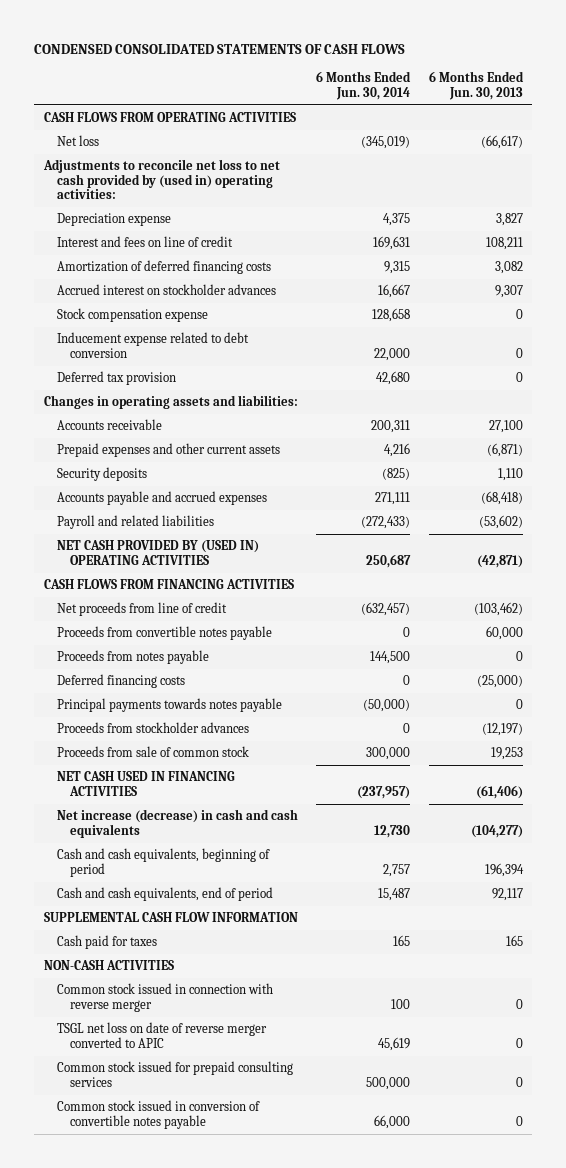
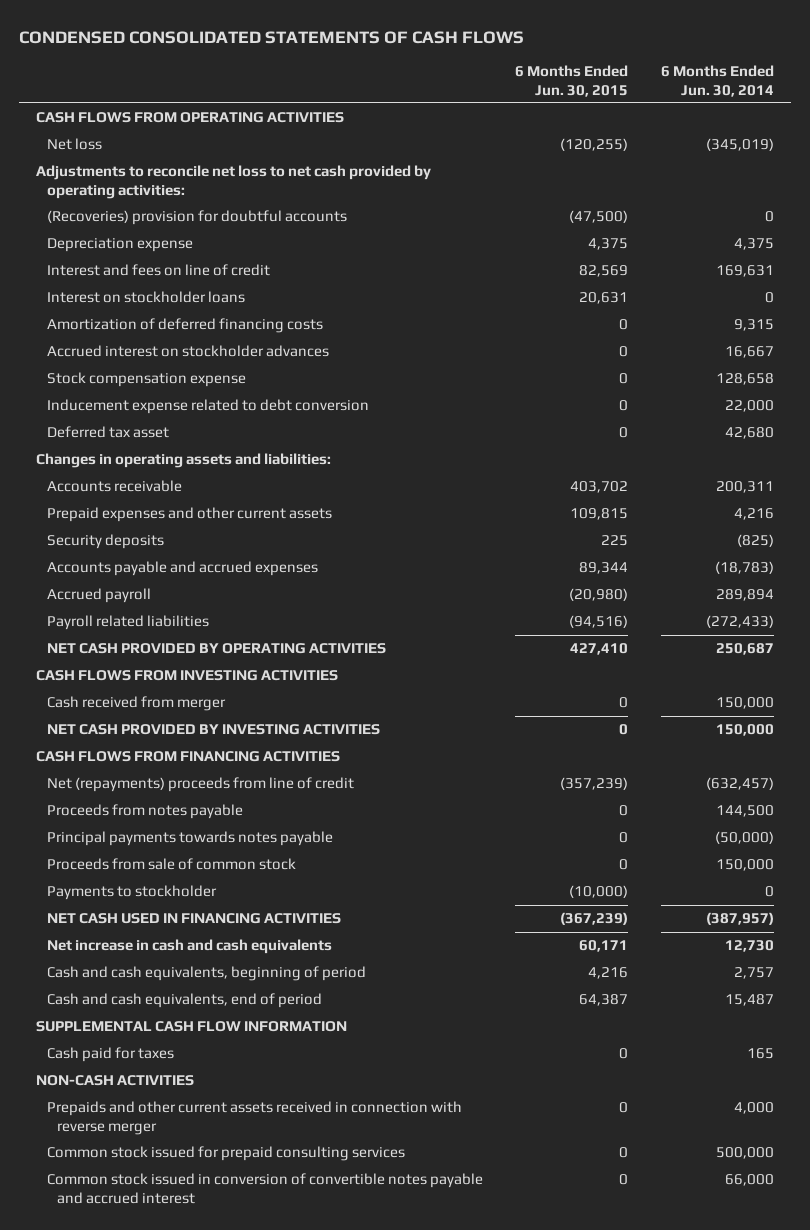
- | 6 Months Ended Jun. 30, 2014 | 6 Months Ended Jun. 30, 2013
+ | 6 Months Ended Jun. 30, 2015 | 6 Months Ended Jun. 30, 2014
- Adjustments to reconcile net loss to net cash provided by (used in) operating activities:
+ Adjustments to reconcile net loss to net cash provided by operating activities:
+ (Recoveries) provision for doubtful accounts | (47,500) | 0
+ Interest on stockholder loans | 20,631 | 0
- Deferred tax provision | 42,680 | 0
+ Deferred tax asset | 0 | 42,680
- Accounts payable and accrued expenses | 271,111 | (68,418)
- Payroll and related liabilities | (272,433) | (53,602)
- NET CASH PROVIDED BY (USED IN) OPERATING ACTIVITIES | 250,687 | (42,871)
+ Accounts payable and accrued expenses | 89,344 | (18,783)
+ Accrued payroll | (20,980) | 289,894
+ Payroll related liabilities | (94,516) | (272,433)
+ NET CASH PROVIDED BY OPERATING ACTIVITIES | 427,410 | 250,687
+ CASH FLOWS FROM INVESTING ACTIVITIES
+ Cash received from merger | 0 | 150,000
+ NET CASH PROVIDED BY INVESTING ACTIVITIES | 0 | 150,000
- Net proceeds from line of credit | (632,457) | (103,462)
- Proceeds from convertible notes payable | 0 | 60,000
+ Net (repayments) proceeds from line of credit | (357,239) | (632,457)
- Deferred financing costs | 0 | (25,000)
- Proceeds from stockholder advances | 0 | (12,197)
- Proceeds from sale of common stock | 300,000 | 19,253
- NET CASH USED IN FINANCING ACTIVITIES | (237,957) | (61,406)
- Net increase (decrease) in cash and cash equivalents | 12,730 | (104,277)
+ Proceeds from sale of common stock | 0 | 150,000
+ Payments to stockholder | (10,000) | 0
+ NET CASH USED IN FINANCING ACTIVITIES | (367,239) | (387,957)
+ Net increase in cash and cash equivalents | 60,171 | 12,730
- Common stock issued in connection with reverse merger | 100 | 0
- TSGL net loss on date of reverse merger converted to APIC | 45,619 | 0
+ Prepaids and other current assets received in connection with reverse merger | 0 | 4,000
- Common stock issued in conversion of convertible notes payable | 66,000 | 0
+ Common stock issued in conversion of convertible notes payable and accrued interest | 0 | 66,000

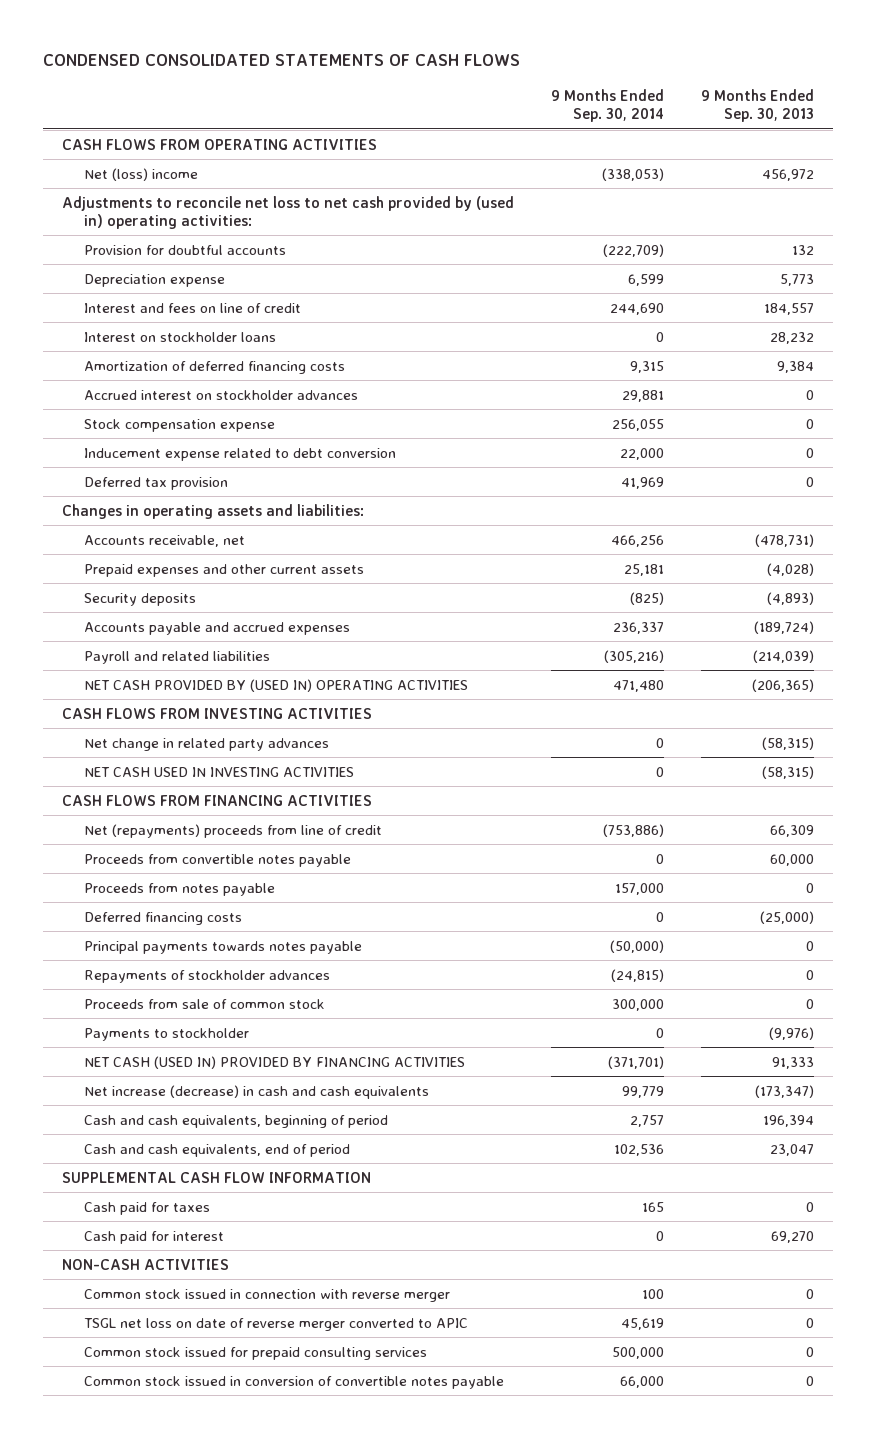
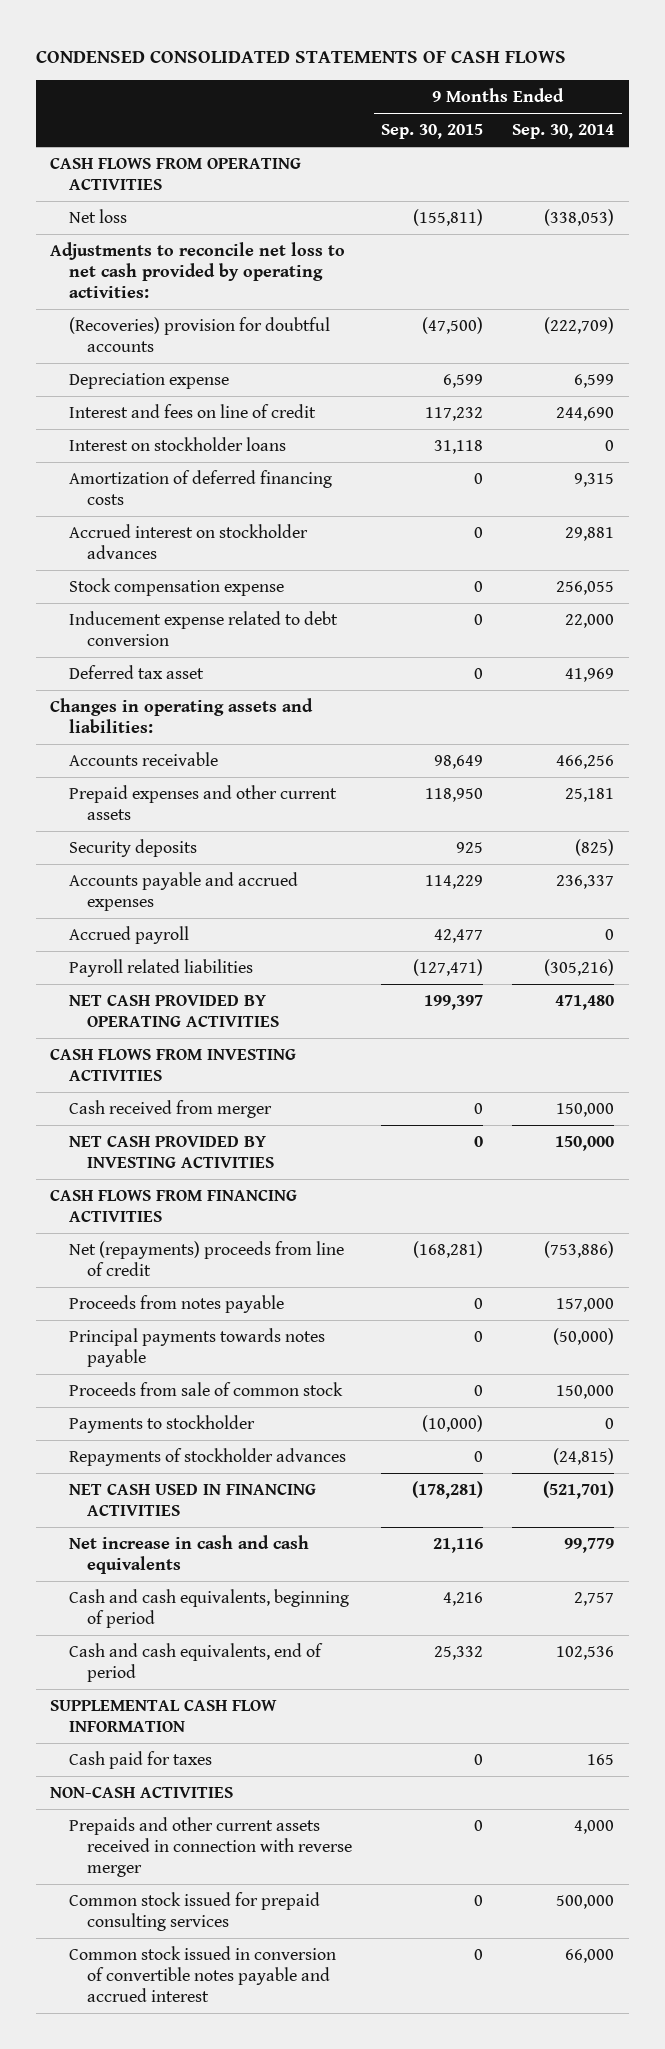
- | 9 Months Ended Sep. 30, 2014 | 9 Months Ended Sep. 30, 2013
+ | 9 Months Ended Sep. 30, 2015 | 9 Months Ended Sep. 30, 2014
- Net (loss) income | (338,053) | 456,972
- Adjustments to reconcile net loss to net cash provided by (used in) operating activities:
- Provision for doubtful accounts | (222,709) | 132
+ Net loss | (155,811) | (338,053)
+ Adjustments to reconcile net loss to net cash provided by operating activities:
+ (Recoveries) provision for doubtful accounts | (47,500) | (222,709)
- Deferred tax provision | 41,969 | 0
+ Deferred tax asset | 0 | 41,969
- Accounts receivable, net | 466,256 | (478,731)
+ Accounts receivable | 98,649 | 466,256
- Payroll and related liabilities | (305,216) | (214,039)
- NET CASH PROVIDED BY (USED IN) OPERATING ACTIVITIES | 471,480 | (206,365)
+ Accrued payroll | 42,477 | 0
+ Payroll related liabilities | (127,471) | (305,216)
+ NET CASH PROVIDED BY OPERATING ACTIVITIES | 199,397 | 471,480
- Net change in related party advances | 0 | (58,315)
- NET CASH USED IN INVESTING ACTIVITIES | 0 | (58,315)
+ Cash received from merger | 0 | 150,000
+ NET CASH PROVIDED BY INVESTING ACTIVITIES | 0 | 150,000
- Proceeds from convertible notes payable | 0 | 60,000
- Deferred financing costs | 0 | (25,000)
- Proceeds from sale of common stock | 300,000 | 0
+ Proceeds from sale of common stock | 0 | 150,000
- NET CASH (USED IN) PROVIDED BY FINANCING ACTIVITIES | (371,701) | 91,333
- Net increase (decrease) in cash and cash equivalents | 99,779 | (173,347)
moved down: Repayments of stockholder advances | 0 | (24,815)
+ NET CASH USED IN FINANCING ACTIVITIES | (178,281) | (521,701)
+ Net increase in cash and cash equivalents | 21,116 | 99,779
- Cash paid for interest | 0 | 69,270
- Common stock issued in connection with reverse merger | 100 | 0
- TSGL net loss on date of reverse merger converted to APIC | 45,619 | 0
+ Prepaids and other current assets received in connection with reverse merger | 0 | 4,000
- Common stock issued in conversion of convertible notes payable | 66,000 | 0
+ Common stock issued in conversion of convertible notes payable and accrued interest | 0 | 66,000

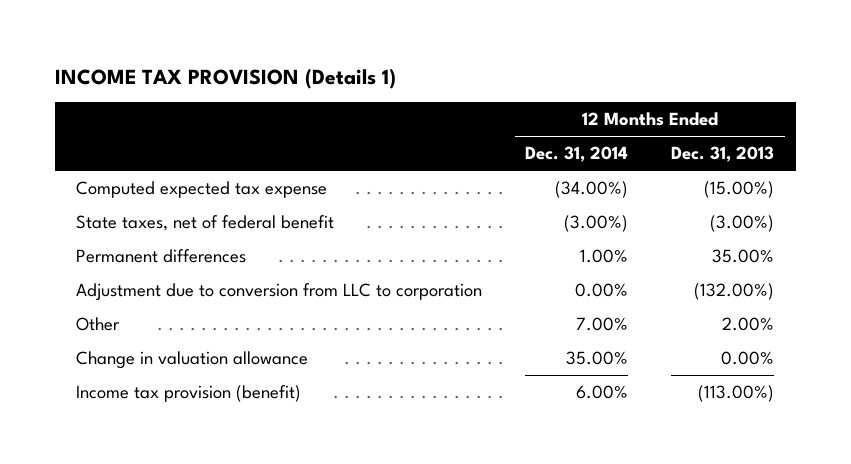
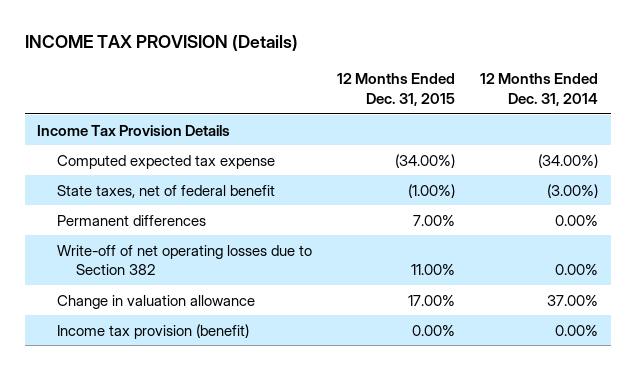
- INCOME TAX PROVISION (Details 1)
+ INCOME TAX PROVISION (Details)
- | 12 Months Ended Dec. 31, 2014 | 12 Months Ended Dec. 31, 2013
+ | 12 Months Ended Dec. 31, 2015 | 12 Months Ended Dec. 31, 2014
+ Income Tax Provision Details
- Permanent differences | 1.00% | 35.00%
- Adjustment due to conversion from LLC to corporation | 0.00% | (132.00%)
- Other | 7.00% | 2.00%
- Change in valuation allowance | 35.00% | 0.00%
- Income tax provision (benefit) | 6.00% | (113.00%)
+ Permanent differences | 7.00% | 0.00%
+ Write-off of net operating losses due to Section 382 | 11.00% | 0.00%
+ Change in valuation allowance | 17.00% | 37.00%
+ Income tax provision (benefit) | 0.00% | 0.00%

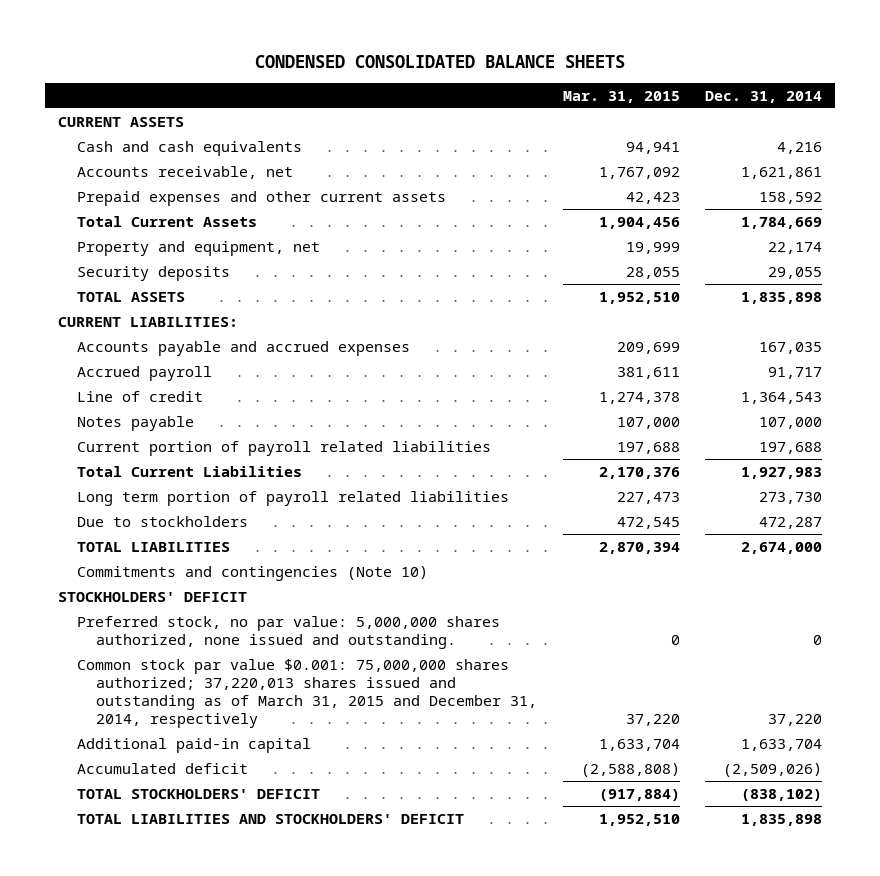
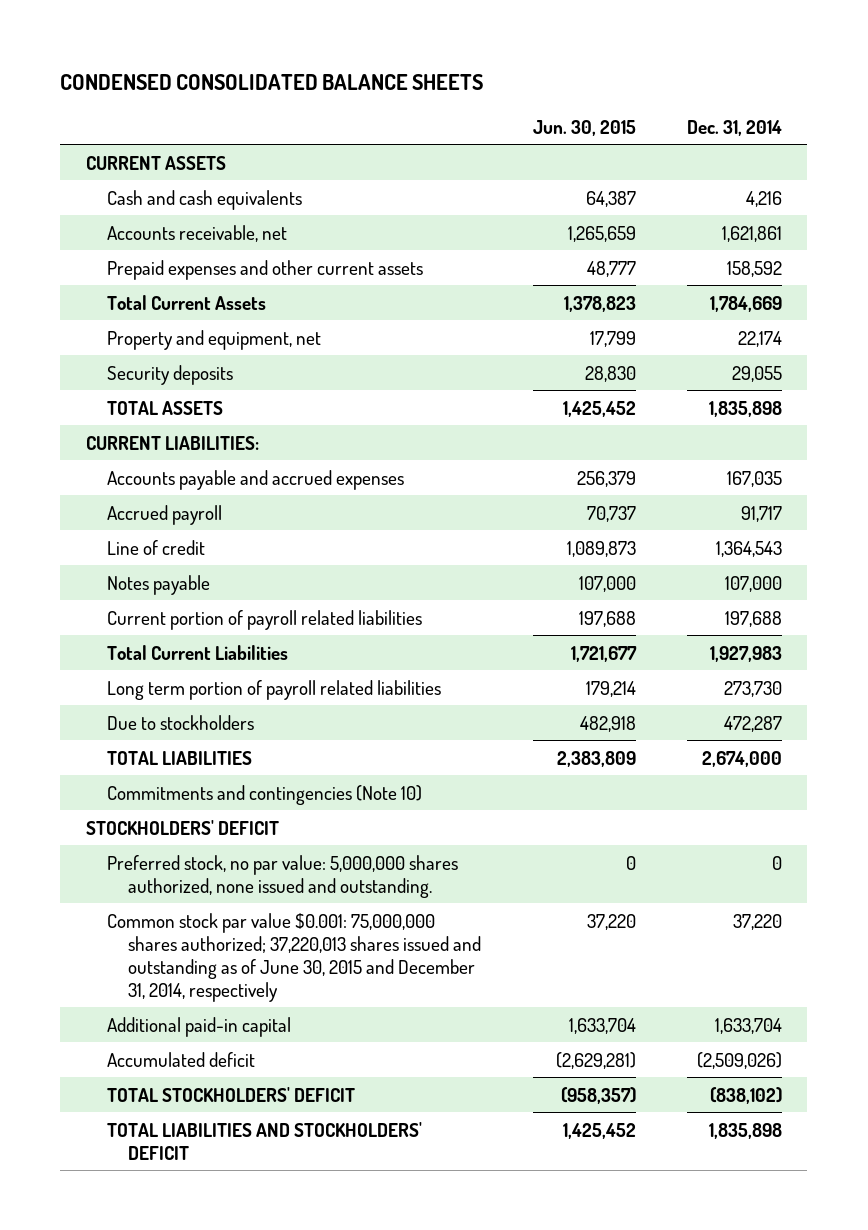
- | Mar. 31, 2015 | Dec. 31, 2014
+ | Jun. 30, 2015 | Dec. 31, 2014
- Common stock par value $0.001: 75,000,000 shares authorized; 37,220,013 shares issued and outstanding as of March 31, 2015 and December 31, 2014, respectively | 37,220 | 37,220
+ Common stock par value $0.001: 75,000,000 shares authorized; 37,220,013 shares issued and outstanding as of June 30, 2015 and December 31, 2014, respectively | 37,220 | 37,220

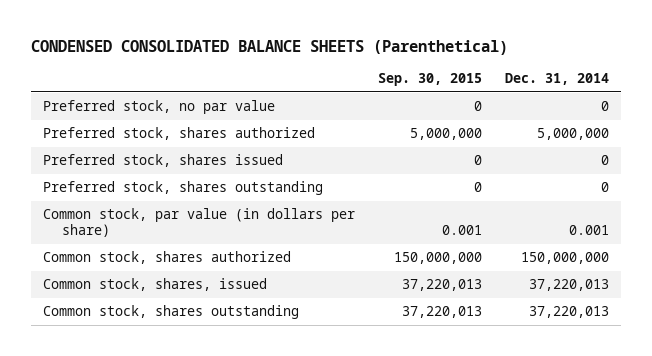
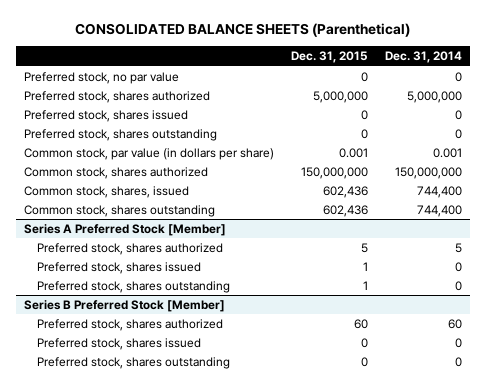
- CONDENSED CONSOLIDATED BALANCE SHEETS (Parenthetical)
+ CONSOLIDATED BALANCE SHEETS (Parenthetical)
- | Sep. 30, 2015 | Dec. 31, 2014
+ | Dec. 31, 2015 | Dec. 31, 2014
- Common stock, shares, issued | 37,220,013 | 37,220,013
- Common stock, shares outstanding | 37,220,013 | 37,220,013
+ Common stock, shares, issued | 602,436 | 744,400
+ Common stock, shares outstanding | 602,436 | 744,400
+ Series A Preferred Stock [Member]
+ Preferred stock, shares authorized | 5 | 5
+ Preferred stock, shares issued | 1 | 0
+ Preferred stock, shares outstanding | 1 | 0
+ Series B Preferred Stock [Member]
+ Preferred stock, shares authorized | 60 | 60
+ Preferred stock, shares issued | 0 | 0
+ Preferred stock, shares outstanding | 0 | 0

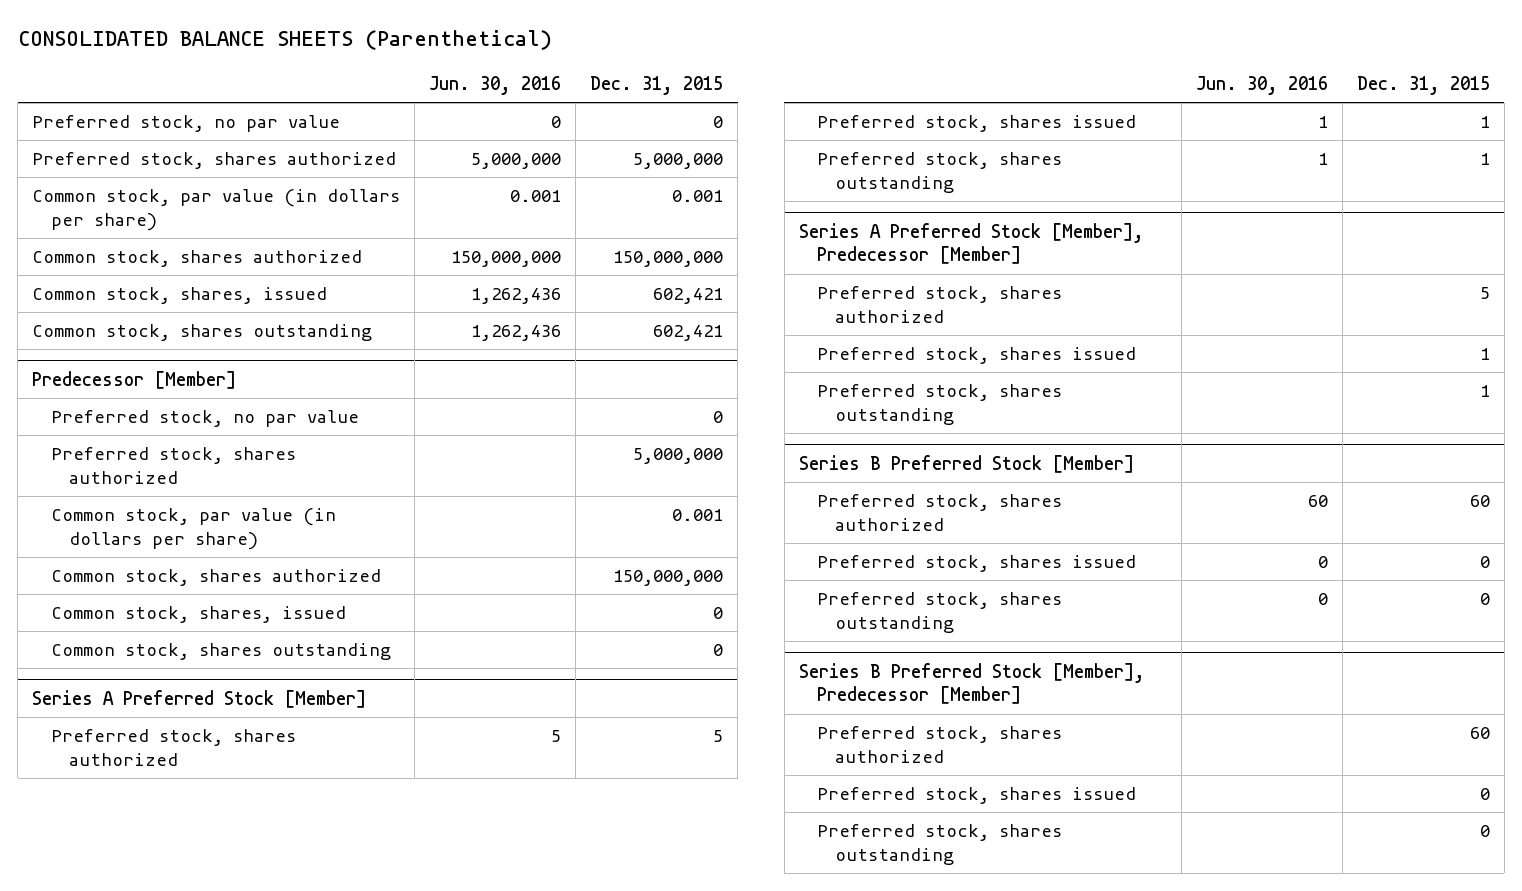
- | Dec. 31, 2015 | Dec. 31, 2014
+ | Jun. 30, 2016 | Dec. 31, 2015
- Preferred stock, shares issued | 0 | 0
- Preferred stock, shares outstanding | 0 | 0
- Common stock, shares, issued | 602,436 | 744,400
- Common stock, shares outstanding | 602,436 | 744,400
+ Common stock, shares, issued | 1,262,436 | 602,421
+ Common stock, shares outstanding | 1,262,436 | 602,421
+ Predecessor [Member]
+ Preferred stock, no par value | | 0
+ Preferred stock, shares authorized | | 5,000,000
+ Common stock, par value (in dollars per share) | | 0.001
+ Common stock, shares authorized | | 150,000,000
+ Common stock, shares, issued | | 0
+ Common stock, shares outstanding | | 0
+ Series A Preferred Stock [Member], Predecessor [Member]
+ Preferred stock, shares authorized | | 5
+ Preferred stock, shares issued | | 1
+ Preferred stock, shares outstanding | | 1
+ Series B Preferred Stock [Member], Predecessor [Member]
+ Preferred stock, shares authorized | | 60
+ Preferred stock, shares issued | | 0
+ Preferred stock, shares outstanding | | 0

